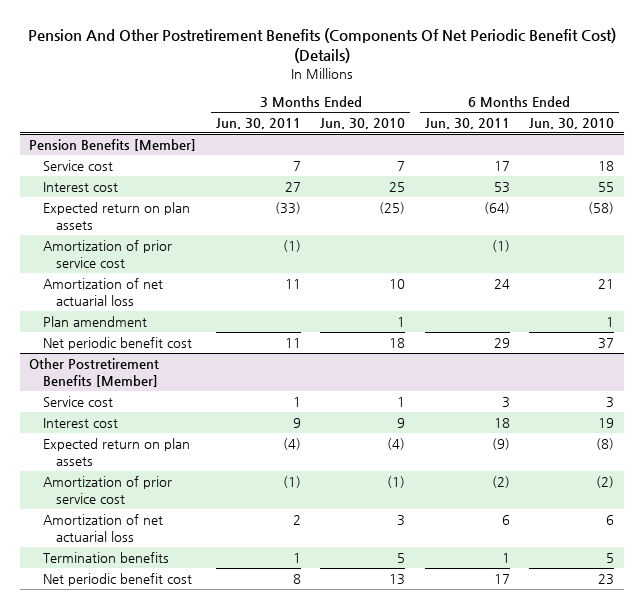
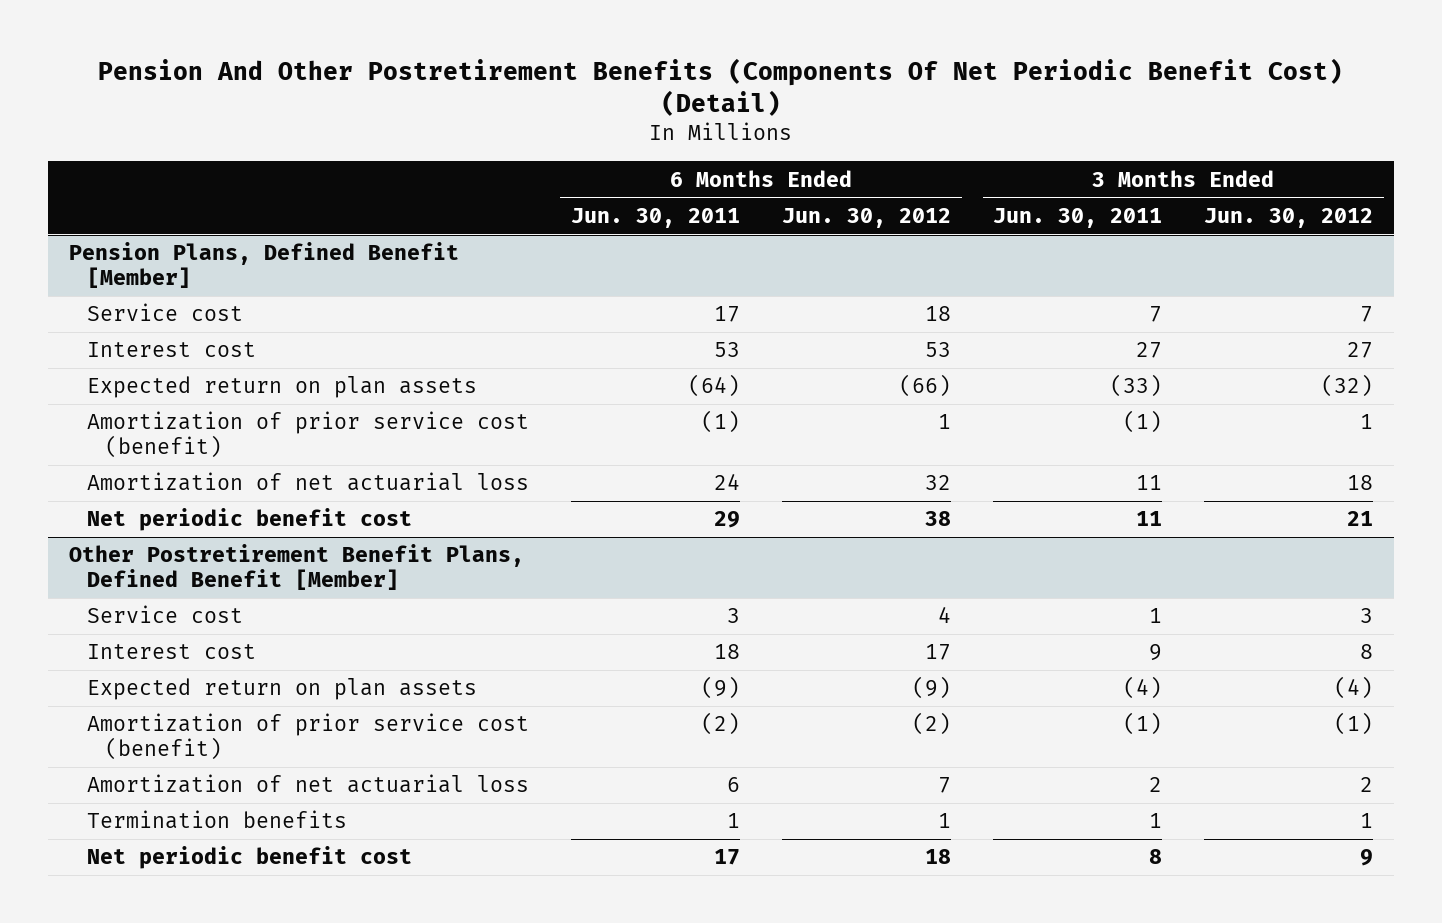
- Pension And Other Postretirement Benefits (Components Of Net Periodic Benefit Cost) (Details)
+ Pension And Other Postretirement Benefits (Components Of Net Periodic Benefit Cost) (Detail)
- | 3 Months Ended Jun. 30, 2011 | 3 Months Ended Jun. 30, 2010 | 6 Months Ended Jun. 30, 2011 | 6 Months Ended Jun. 30, 2010
+ | 6 Months Ended Jun. 30, 2011 | 6 Months Ended Jun. 30, 2012 | 3 Months Ended Jun. 30, 2011 | 3 Months Ended Jun. 30, 2012
- Pension Benefits [Member]
+ Pension Plans, Defined Benefit [Member]
- Amortization of prior service cost | (1) | | (1) |
+ Amortization of prior service cost (benefit) | (1) | 1 | (1) | 1
- Plan amendment | | 1 | | 1
- Other Postretirement Benefits [Member]
+ Other Postretirement Benefit Plans, Defined Benefit [Member]
- Amortization of prior service cost | (1) | (1) | (2) | (2)
+ Amortization of prior service cost (benefit) | (2) | (2) | (1) | (1)

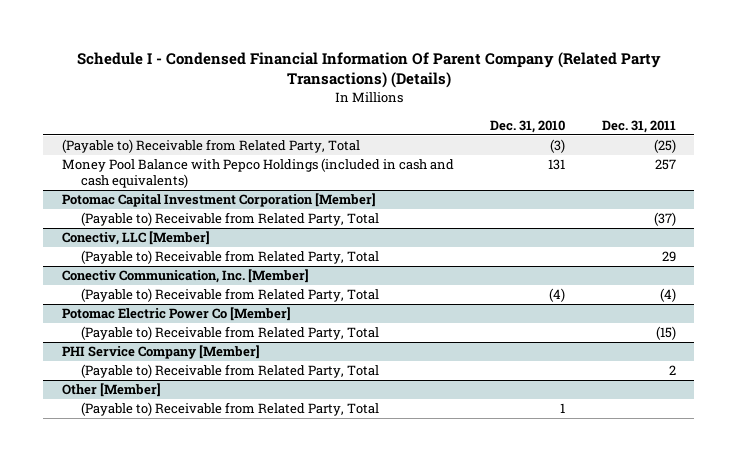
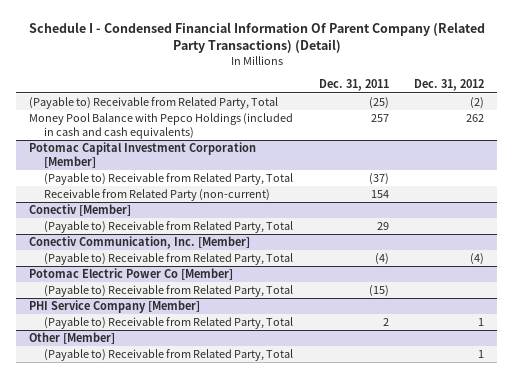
- Schedule I - Condensed Financial Information Of Parent Company (Related Party Transactions) (Details)
+ Schedule I - Condensed Financial Information Of Parent Company (Related Party Transactions) (Detail)
- | Dec. 31, 2010 | Dec. 31, 2011
+ | Dec. 31, 2011 | Dec. 31, 2012
- Conectiv, LLC [Member]
@ Potomac Capital Investment Corporation [Member]
+ Receivable from Related Party (non-current) | 154 |
+ Conectiv [Member]

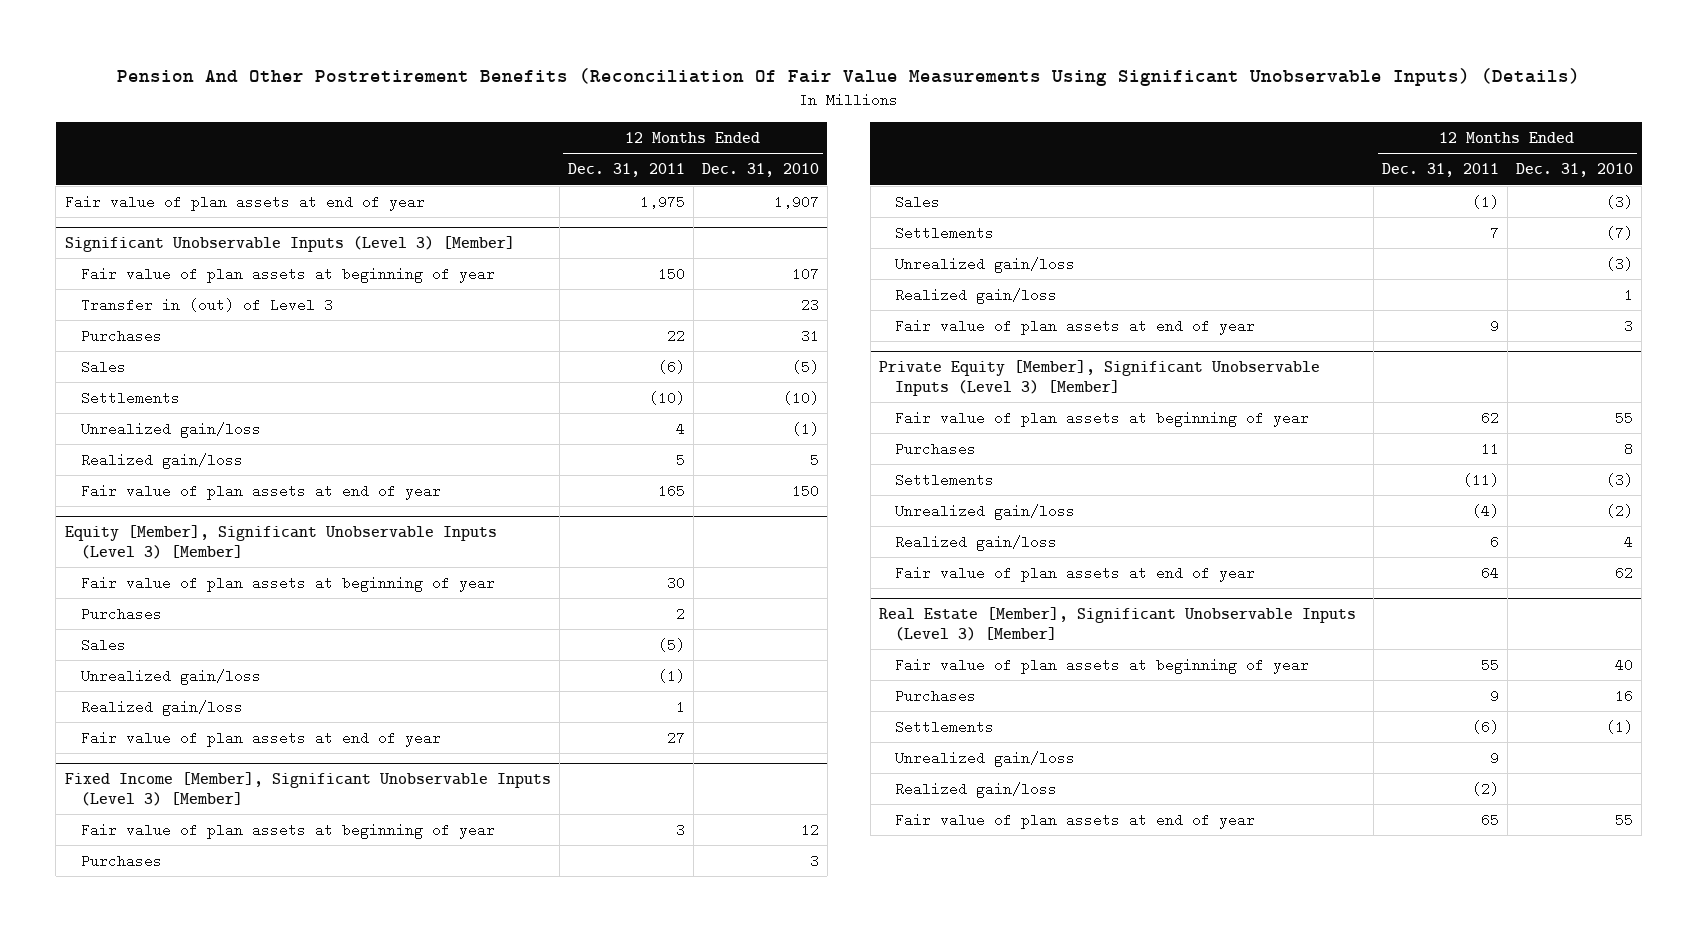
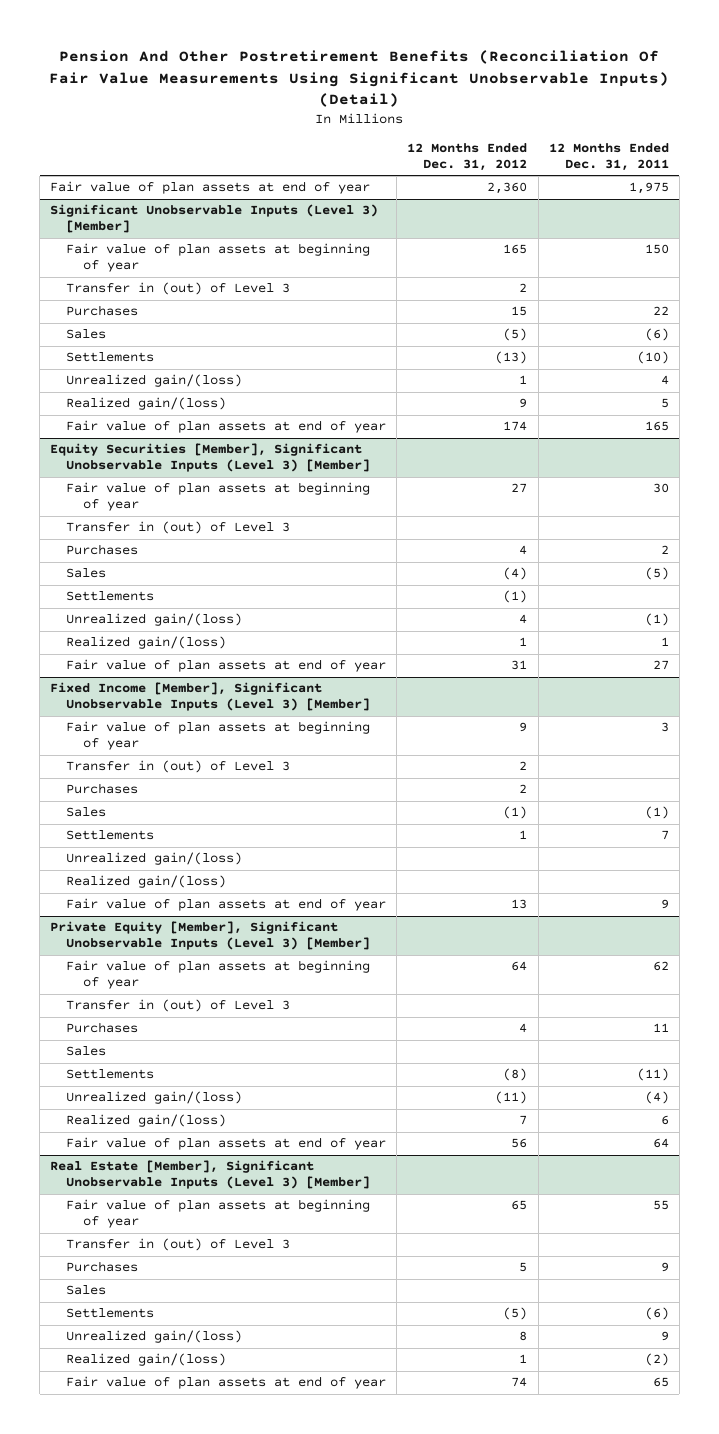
- Pension And Other Postretirement Benefits (Reconciliation Of Fair Value Measurements Using Significant Unobservable Inputs) (Details)
+ Pension And Other Postretirement Benefits (Reconciliation Of Fair Value Measurements Using Significant Unobservable Inputs) (Detail)
- | 12 Months Ended Dec. 31, 2011 | 12 Months Ended Dec. 31, 2010
+ | 12 Months Ended Dec. 31, 2012 | 12 Months Ended Dec. 31, 2011
@ Significant Unobservable Inputs (Level 3) [Member]
- Unrealized gain/loss | 4 | (1)
- Realized gain/loss | 5 | 5
+ Unrealized gain/(loss) | 1 | 4
+ Realized gain/(loss) | 9 | 5
- Equity [Member], Significant Unobservable Inputs (Level 3) [Member]
+ Equity Securities [Member], Significant Unobservable Inputs (Level 3) [Member]
+ Transfer in (out) of Level 3
- Unrealized gain/loss | (1) |
- Realized gain/loss | 1 |
+ Settlements | (1) |
+ Unrealized gain/(loss) | 4 | (1)
+ Realized gain/(loss) | 1 | 1
@ Fixed Income [Member], Significant Unobservable Inputs (Level 3) [Member]
+ Transfer in (out) of Level 3 | 2 |
- Unrealized gain/loss | | (3)
- Realized gain/loss | | 1
+ Unrealized gain/(loss)
+ Realized gain/(loss)
@ Private Equity [Member], Significant Unobservable Inputs (Level 3) [Member]
+ Transfer in (out) of Level 3
+ Sales
- Unrealized gain/loss | (4) | (2)
- Realized gain/loss | 6 | 4
+ Unrealized gain/(loss) | (11) | (4)
+ Realized gain/(loss) | 7 | 6
@ Real Estate [Member], Significant Unobservable Inputs (Level 3) [Member]
+ Transfer in (out) of Level 3
+ Sales
- Unrealized gain/loss | 9 |
- Realized gain/loss | (2) |
+ Unrealized gain/(loss) | 8 | 9
+ Realized gain/(loss) | 1 | (2)

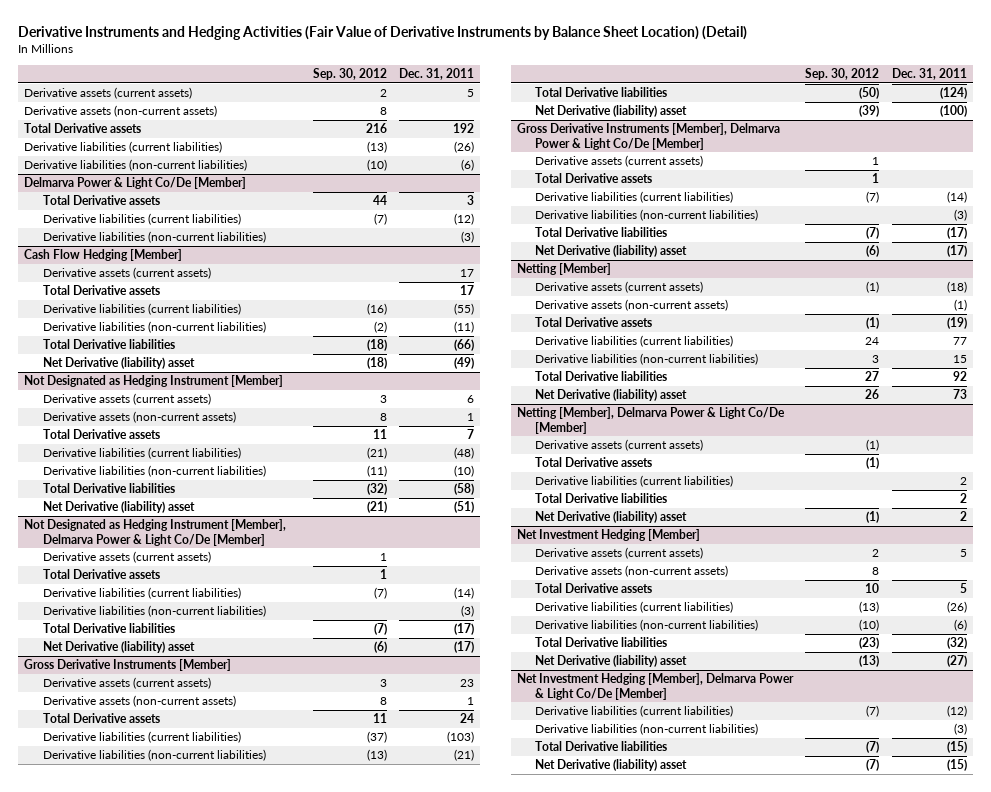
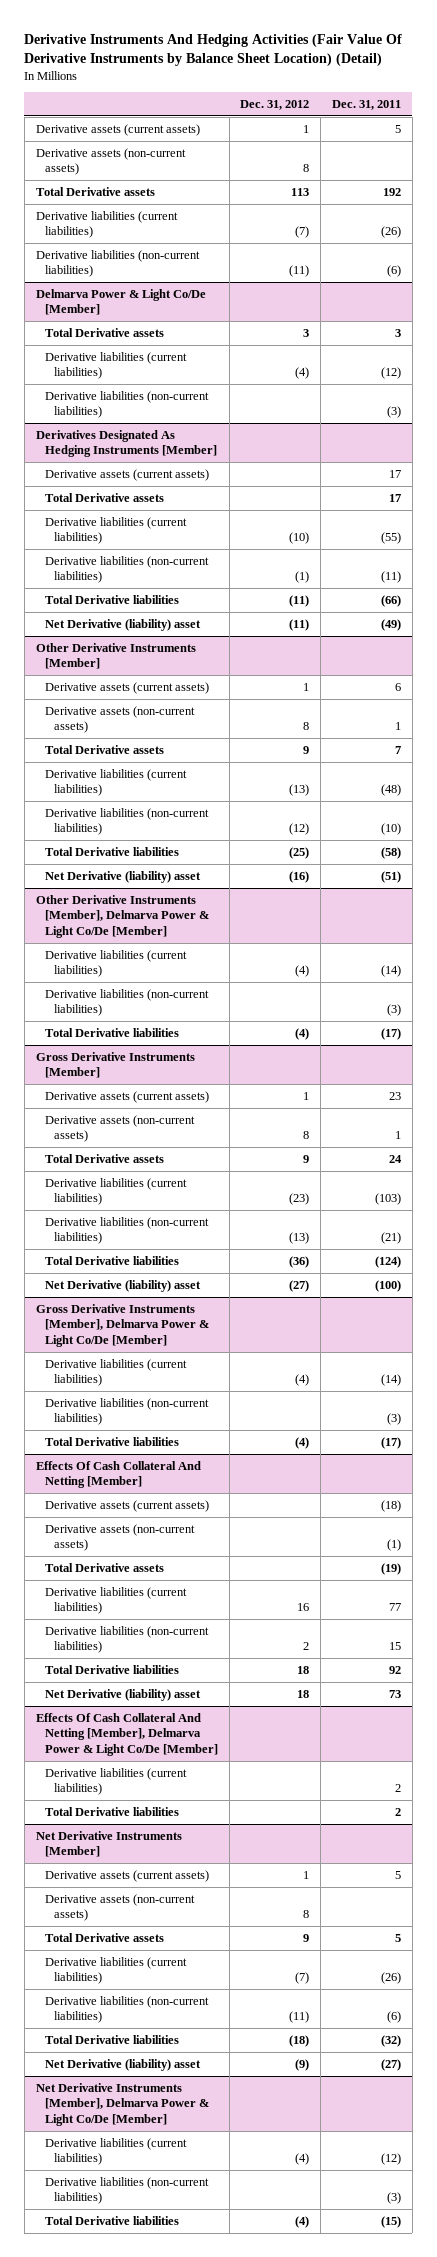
- Derivative Instruments and Hedging Activities (Fair Value of Derivative Instruments by Balance Sheet Location) (Detail)
+ Derivative Instruments And Hedging Activities (Fair Value Of Derivative Instruments by Balance Sheet Location) (Detail)
- | Sep. 30, 2012 | Dec. 31, 2011
+ | Dec. 31, 2012 | Dec. 31, 2011
- Cash Flow Hedging [Member]
+ Derivatives Designated As Hedging Instruments [Member]
- Not Designated as Hedging Instrument [Member]
+ Other Derivative Instruments [Member]
- Not Designated as Hedging Instrument [Member], Delmarva Power & Light Co/De [Member]
- Derivative assets (current assets) | 1 |
- Total Derivative assets | 1 |
+ Other Derivative Instruments [Member], Delmarva Power & Light Co/De [Member]
- Net Derivative (liability) asset | (6) | (17)
@ Gross Derivative Instruments [Member], Delmarva Power & Light Co/De [Member]
- Derivative assets (current assets) | 1 |
- Total Derivative assets | 1 |
- Net Derivative (liability) asset | (6) | (17)
- Netting [Member]
+ Effects Of Cash Collateral And Netting [Member]
- Netting [Member], Delmarva Power & Light Co/De [Member]
- Derivative assets (current assets) | (1) |
- Total Derivative assets | (1) |
+ Effects Of Cash Collateral And Netting [Member], Delmarva Power & Light Co/De [Member]
- Net Derivative (liability) asset | (1) | 2
- Net Investment Hedging [Member]
+ Net Derivative Instruments [Member]
- Net Investment Hedging [Member], Delmarva Power & Light Co/De [Member]
+ Net Derivative Instruments [Member], Delmarva Power & Light Co/De [Member]
- Net Derivative (liability) asset | (7) | (15)

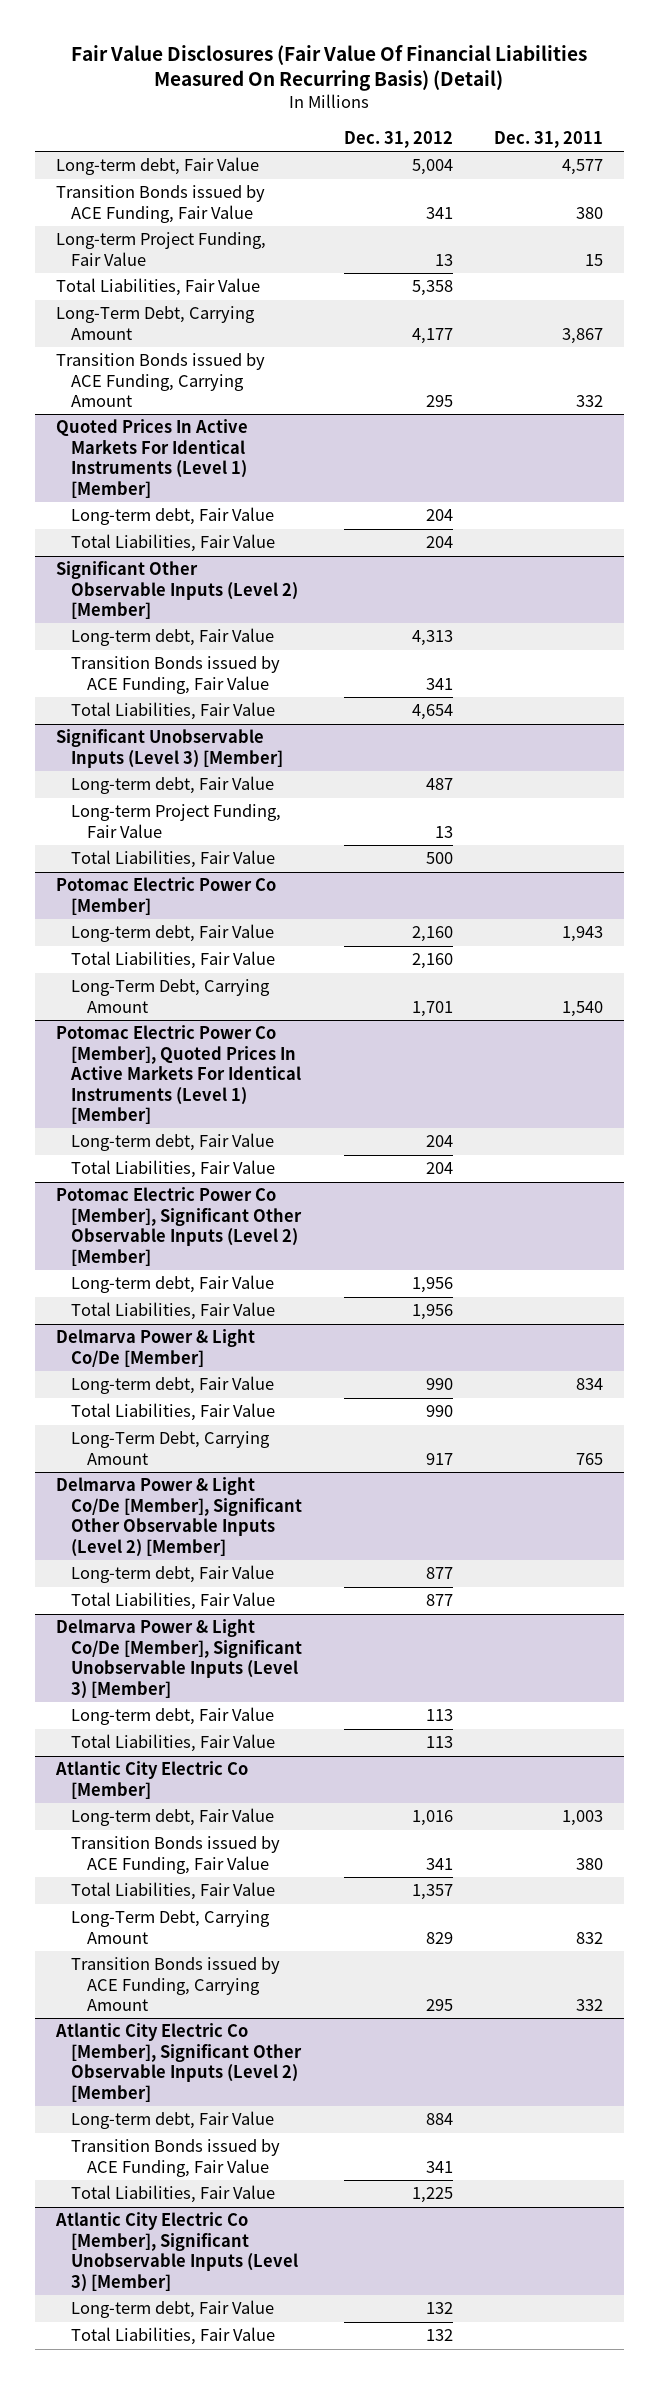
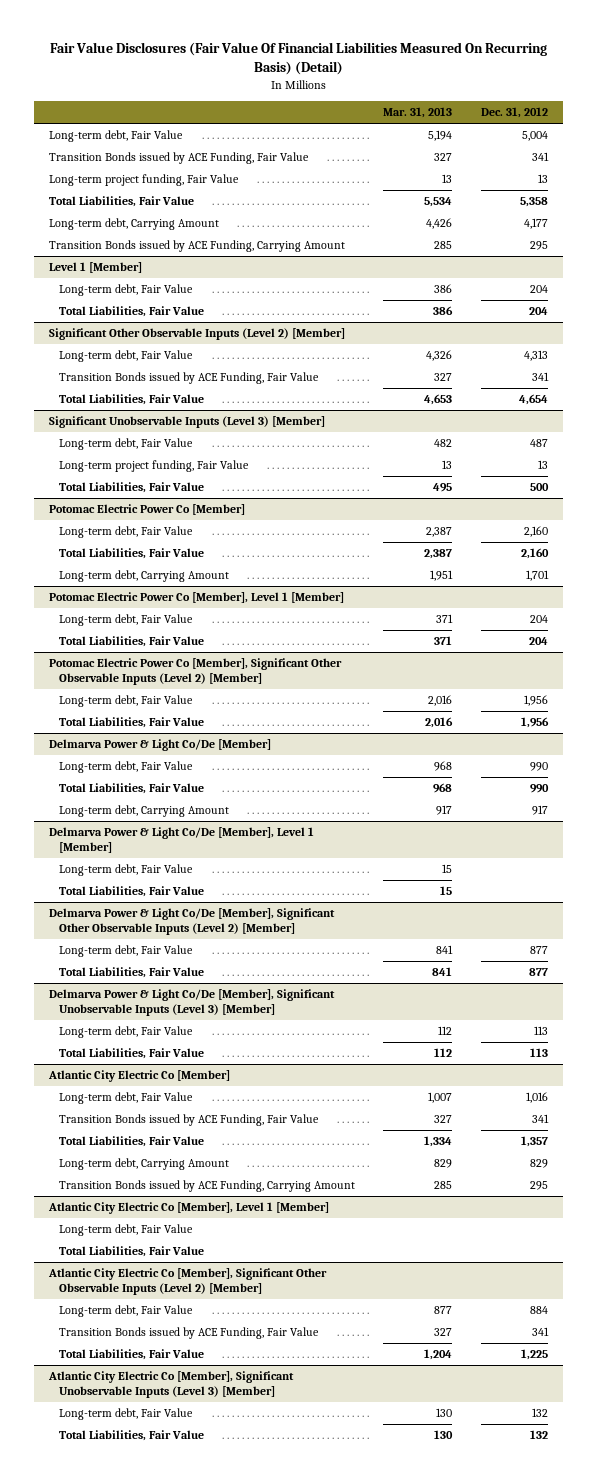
- | Dec. 31, 2012 | Dec. 31, 2011
+ | Mar. 31, 2013 | Dec. 31, 2012
- Long-term Project Funding, Fair Value | 13 | 15
+ Long-term project funding, Fair Value | 13 | 13
- Long-Term Debt, Carrying Amount | 4,177 | 3,867
+ Long-term debt, Carrying Amount | 4,426 | 4,177
- Quoted Prices In Active Markets For Identical Instruments (Level 1) [Member]
+ Level 1 [Member]
@ Significant Unobservable Inputs (Level 3) [Member]
- Long-term Project Funding, Fair Value | 13 |
+ Long-term project funding, Fair Value | 13 | 13
@ Potomac Electric Power Co [Member]
- Long-Term Debt, Carrying Amount | 1,701 | 1,540
- Potomac Electric Power Co [Member], Quoted Prices In Active Markets For Identical Instruments (Level 1) [Member]
@ Potomac Electric Power Co [Member]
+ Long-term debt, Carrying Amount | 1,951 | 1,701
+ Potomac Electric Power Co [Member], Level 1 [Member]
@ Delmarva Power & Light Co/De [Member]
- Long-Term Debt, Carrying Amount | 917 | 765
+ Long-term debt, Carrying Amount | 917 | 917
+ Delmarva Power & Light Co/De [Member], Level 1 [Member]
+ Long-term debt, Fair Value | 15 |
+ Total Liabilities, Fair Value | 15 |
@ Atlantic City Electric Co [Member]
- Long-Term Debt, Carrying Amount | 829 | 832
+ Long-term debt, Carrying Amount | 829 | 829
+ Atlantic City Electric Co [Member], Level 1 [Member]
+ Long-term debt, Fair Value
+ Total Liabilities, Fair Value

